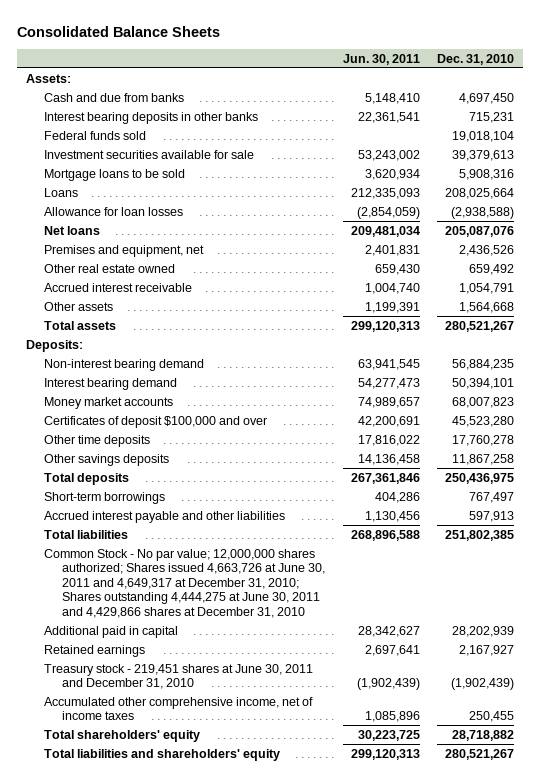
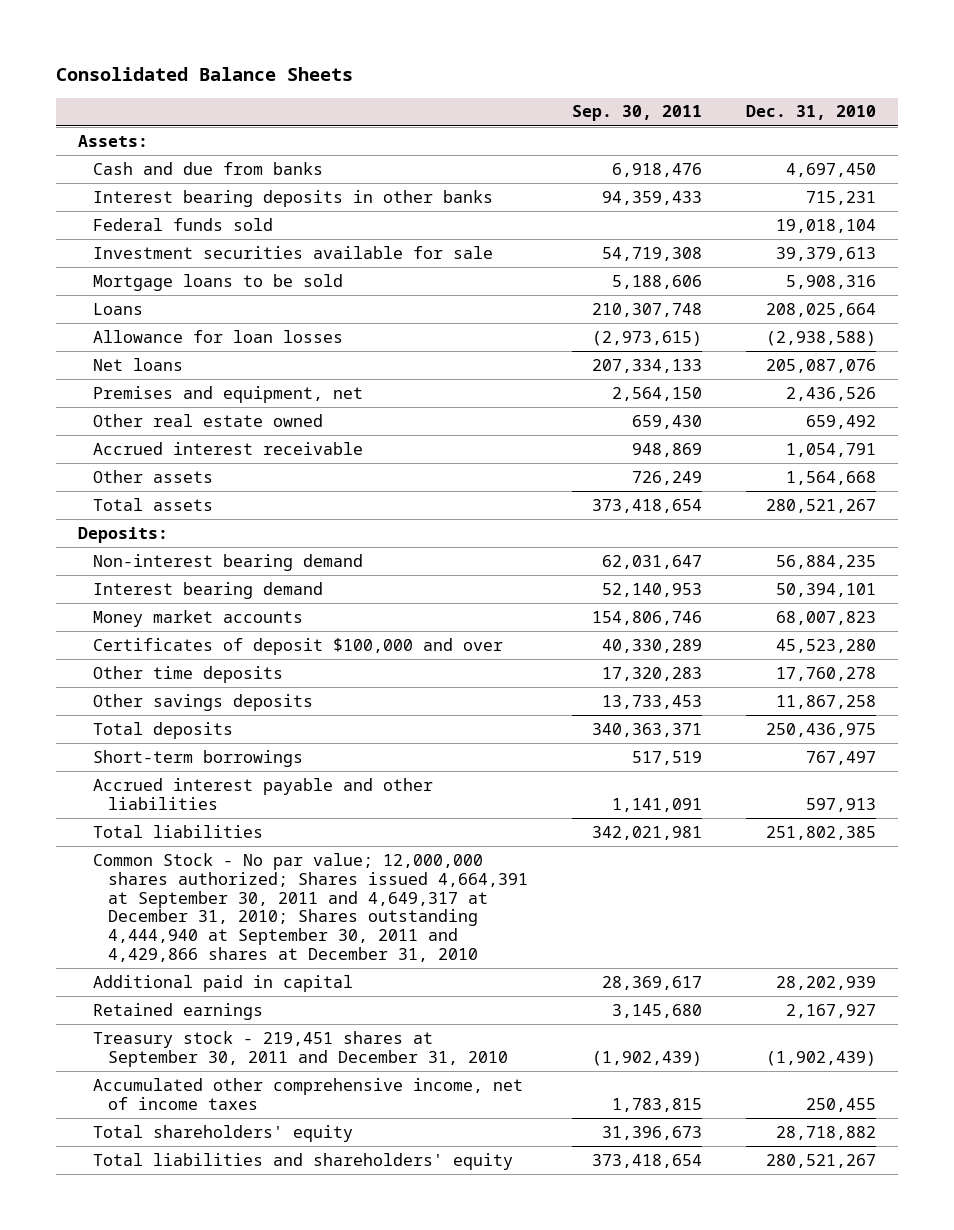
- | Jun. 30, 2011 | Dec. 31, 2010
+ | Sep. 30, 2011 | Dec. 31, 2010
- Common Stock - No par value; 12,000,000 shares authorized; Shares issued 4,663,726 at June 30, 2011 and 4,649,317 at December 31, 2010; Shares outstanding 4,444,275 at June 30, 2011 and 4,429,866 shares at December 31, 2010
+ Common Stock - No par value; 12,000,000 shares authorized; Shares issued 4,664,391 at September 30, 2011 and 4,649,317 at December 31, 2010; Shares outstanding 4,444,940 at September 30, 2011 and 4,429,866 shares at December 31, 2010
- Treasury stock - 219,451 shares at June 30, 2011 and December 31, 2010 | (1,902,439) | (1,902,439)
+ Treasury stock - 219,451 shares at September 30, 2011 and December 31, 2010 | (1,902,439) | (1,902,439)

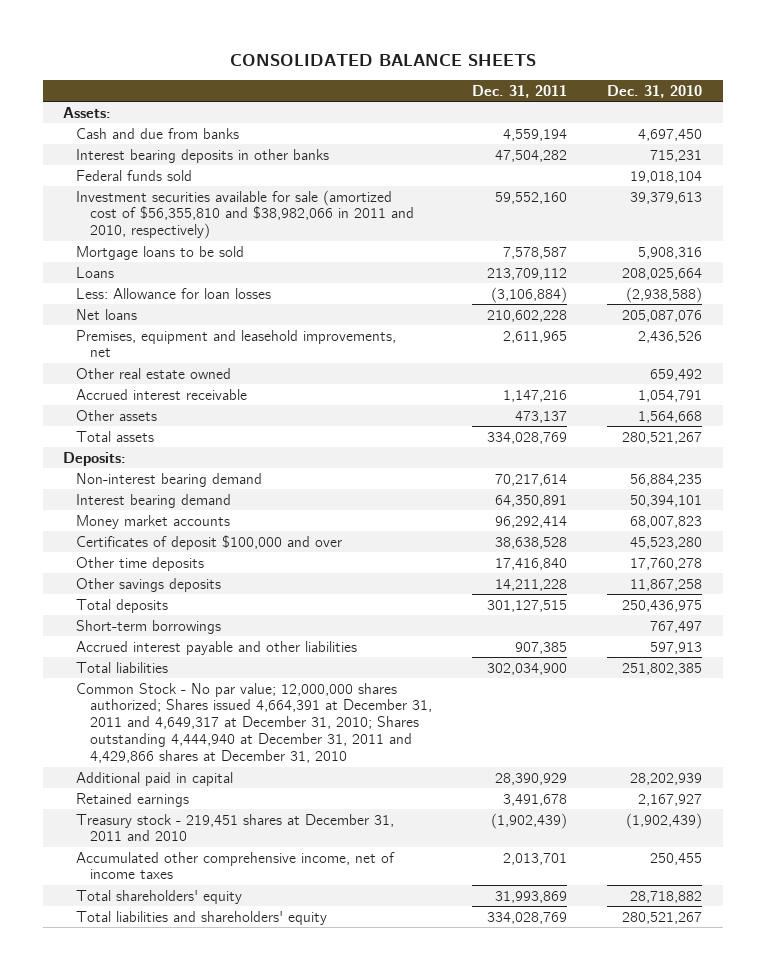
- Consolidated Balance Sheets
+ CONSOLIDATED BALANCE SHEETS
- | Sep. 30, 2011 | Dec. 31, 2010
+ | Dec. 31, 2011 | Dec. 31, 2010
- Investment securities available for sale | 54,719,308 | 39,379,613
+ Investment securities available for sale (amortized cost of $56,355,810 and $38,982,066 in 2011 and 2010, respectively) | 59,552,160 | 39,379,613
- Allowance for loan losses | (2,973,615) | (2,938,588)
+ Less: Allowance for loan losses | (3,106,884) | (2,938,588)
- Premises and equipment, net | 2,564,150 | 2,436,526
+ Premises, equipment and leasehold improvements, net | 2,611,965 | 2,436,526
- Common Stock - No par value; 12,000,000 shares authorized; Shares issued 4,664,391 at September 30, 2011 and 4,649,317 at December 31, 2010; Shares outstanding 4,444,940 at September 30, 2011 and 4,429,866 shares at December 31, 2010
+ Common Stock - No par value; 12,000,000 shares authorized; Shares issued 4,664,391 at December 31, 2011 and 4,649,317 at December 31, 2010; Shares outstanding 4,444,940 at December 31, 2011 and 4,429,866 shares at December 31, 2010
- Treasury stock - 219,451 shares at September 30, 2011 and December 31, 2010 | (1,902,439) | (1,902,439)
+ Treasury stock - 219,451 shares at December 31, 2011 and 2010 | (1,902,439) | (1,902,439)

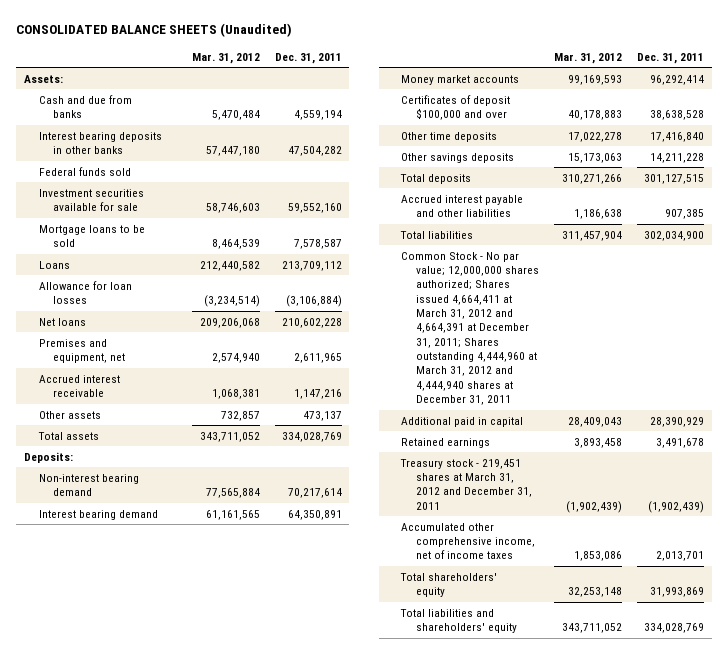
- CONSOLIDATED BALANCE SHEETS
+ CONSOLIDATED BALANCE SHEETS (Unaudited)
- | Dec. 31, 2011 | Dec. 31, 2010
+ | Mar. 31, 2012 | Dec. 31, 2011
- Investment securities available for sale (amortized cost of $56,355,810 and $38,982,066 in 2011 and 2010, respectively) | 59,552,160 | 39,379,613
+ Investment securities available for sale | 58,746,603 | 59,552,160
- Less: Allowance for loan losses | (3,106,884) | (2,938,588)
+ Allowance for loan losses | (3,234,514) | (3,106,884)
- Premises, equipment and leasehold improvements, net | 2,611,965 | 2,436,526
- Other real estate owned | | 659,492
+ Premises and equipment, net | 2,574,940 | 2,611,965
- Short-term borrowings | | 767,497
- Common Stock - No par value; 12,000,000 shares authorized; Shares issued 4,664,391 at December 31, 2011 and 4,649,317 at December 31, 2010; Shares outstanding 4,444,940 at December 31, 2011 and 4,429,866 shares at December 31, 2010
+ Common Stock - No par value; 12,000,000 shares authorized; Shares issued 4,664,411 at March 31, 2012 and 4,664,391 at December 31, 2011; Shares outstanding 4,444,960 at March 31, 2012 and 4,444,940 shares at December 31, 2011
- Treasury stock - 219,451 shares at December 31, 2011 and 2010 | (1,902,439) | (1,902,439)
+ Treasury stock - 219,451 shares at March 31, 2012 and December 31, 2011 | (1,902,439) | (1,902,439)

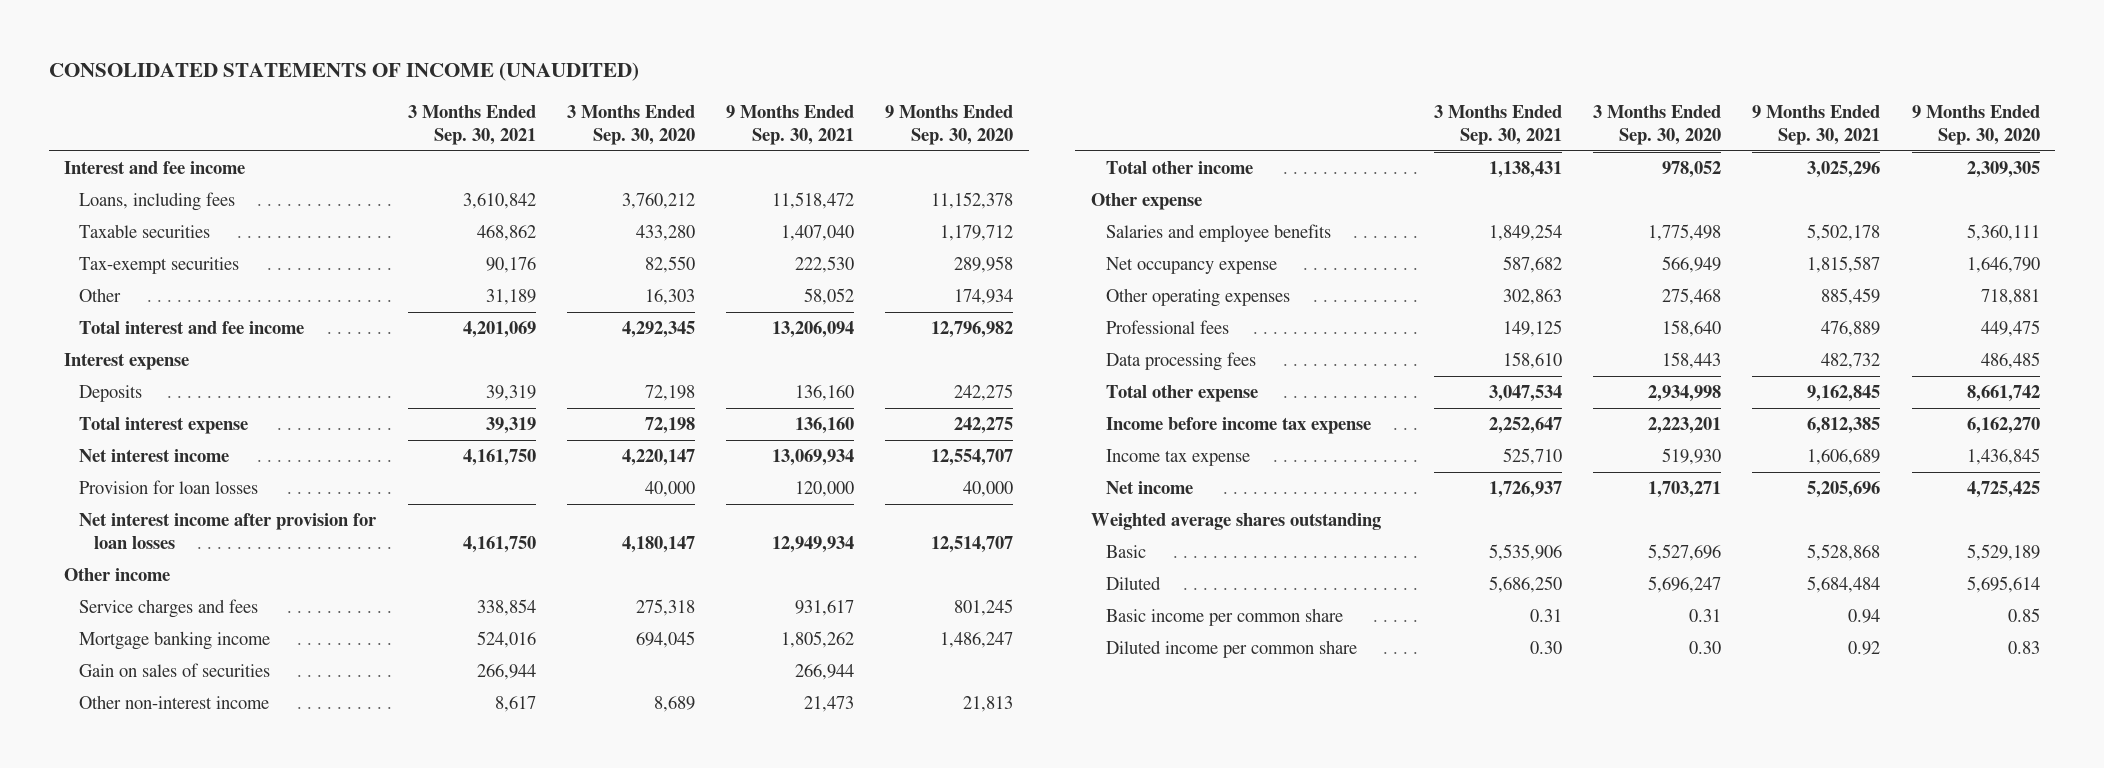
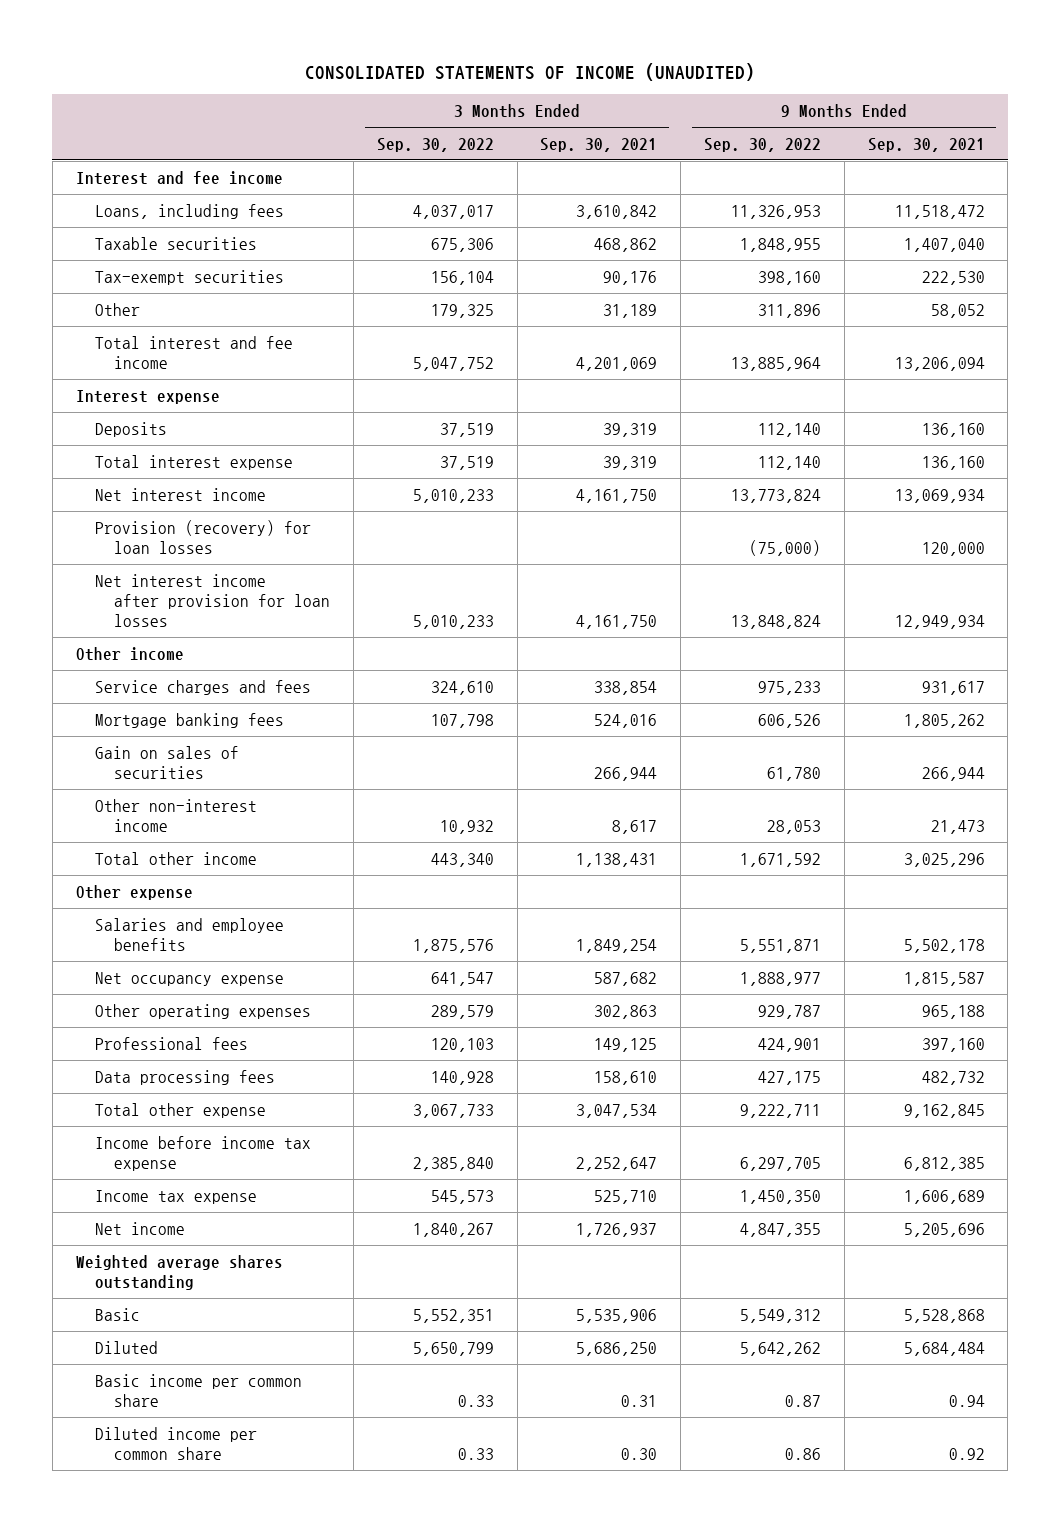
- | 3 Months Ended Sep. 30, 2021 | 3 Months Ended Sep. 30, 2020 | 9 Months Ended Sep. 30, 2021 | 9 Months Ended Sep. 30, 2020
+ | 3 Months Ended Sep. 30, 2022 | 3 Months Ended Sep. 30, 2021 | 9 Months Ended Sep. 30, 2022 | 9 Months Ended Sep. 30, 2021
- Provision for loan losses | | 40,000 | 120,000 | 40,000
+ Provision (recovery) for loan losses | | | (75,000) | 120,000
- Mortgage banking income | 524,016 | 694,045 | 1,805,262 | 1,486,247
+ Mortgage banking fees | 107,798 | 524,016 | 606,526 | 1,805,262
- Other operating expenses | 302,863 | 275,468 | 885,459 | 718,881
- Professional fees | 149,125 | 158,640 | 476,889 | 449,475
+ Other operating expenses | 289,579 | 302,863 | 929,787 | 965,188
+ Professional fees | 120,103 | 149,125 | 424,901 | 397,160

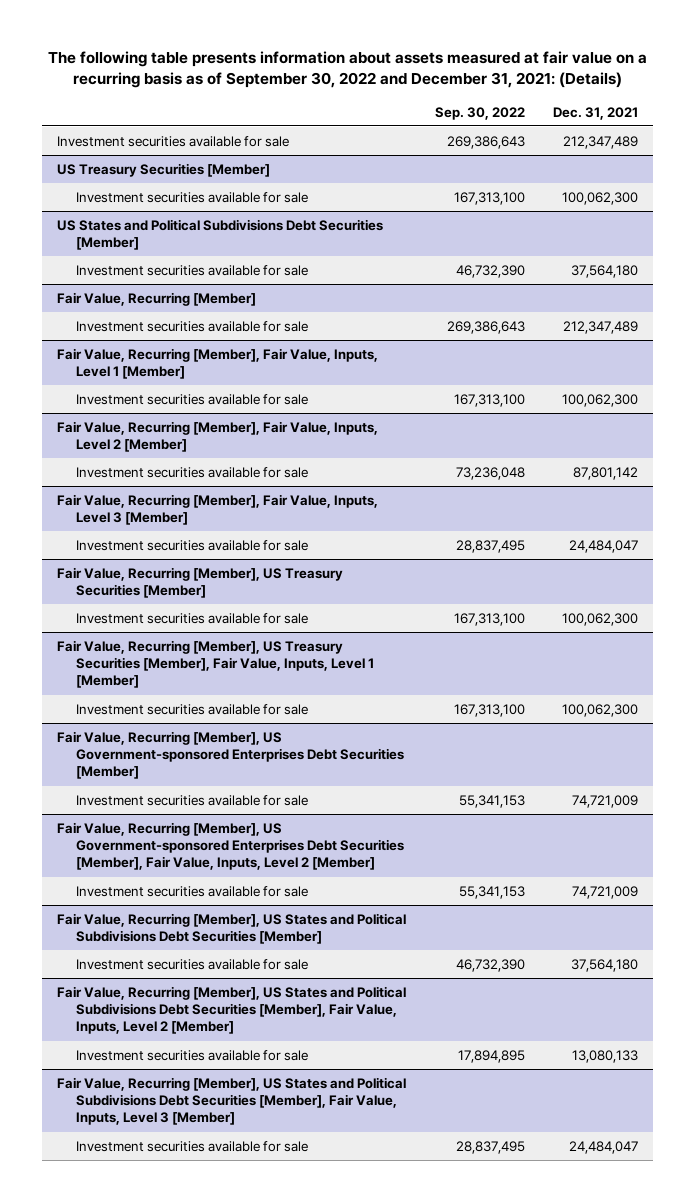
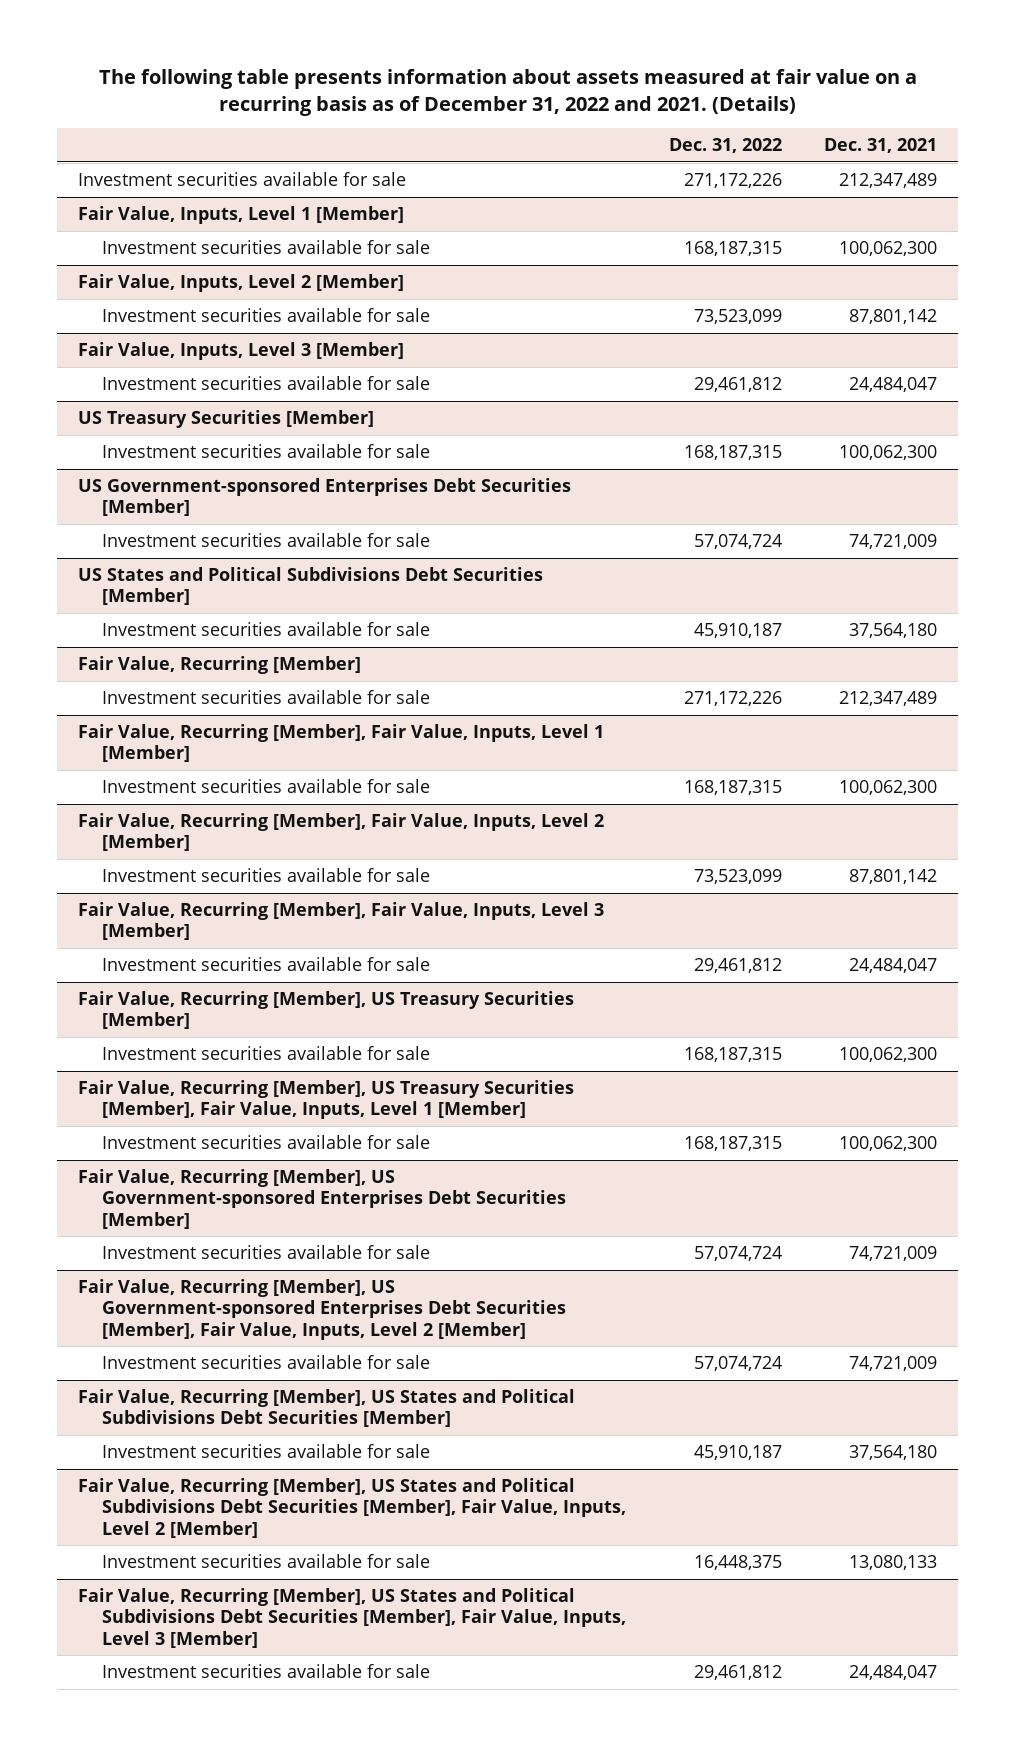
- The following table presents information about assets measured at fair value on a recurring basis as of September 30, 2022 and December 31, 2021: (Details)
+ The following table presents information about assets measured at fair value on a recurring basis as of December 31, 2022 and 2021. (Details)
- | Sep. 30, 2022 | Dec. 31, 2021
+ | Dec. 31, 2022 | Dec. 31, 2021
+ Fair Value, Inputs, Level 1 [Member]
+ Investment securities available for sale | 168,187,315 | 100,062,300
+ Fair Value, Inputs, Level 2 [Member]
+ Investment securities available for sale | 73,523,099 | 87,801,142
+ Fair Value, Inputs, Level 3 [Member]
+ Investment securities available for sale | 29,461,812 | 24,484,047
+ US Government-sponsored Enterprises Debt Securities [Member]
+ Investment securities available for sale | 57,074,724 | 74,721,009

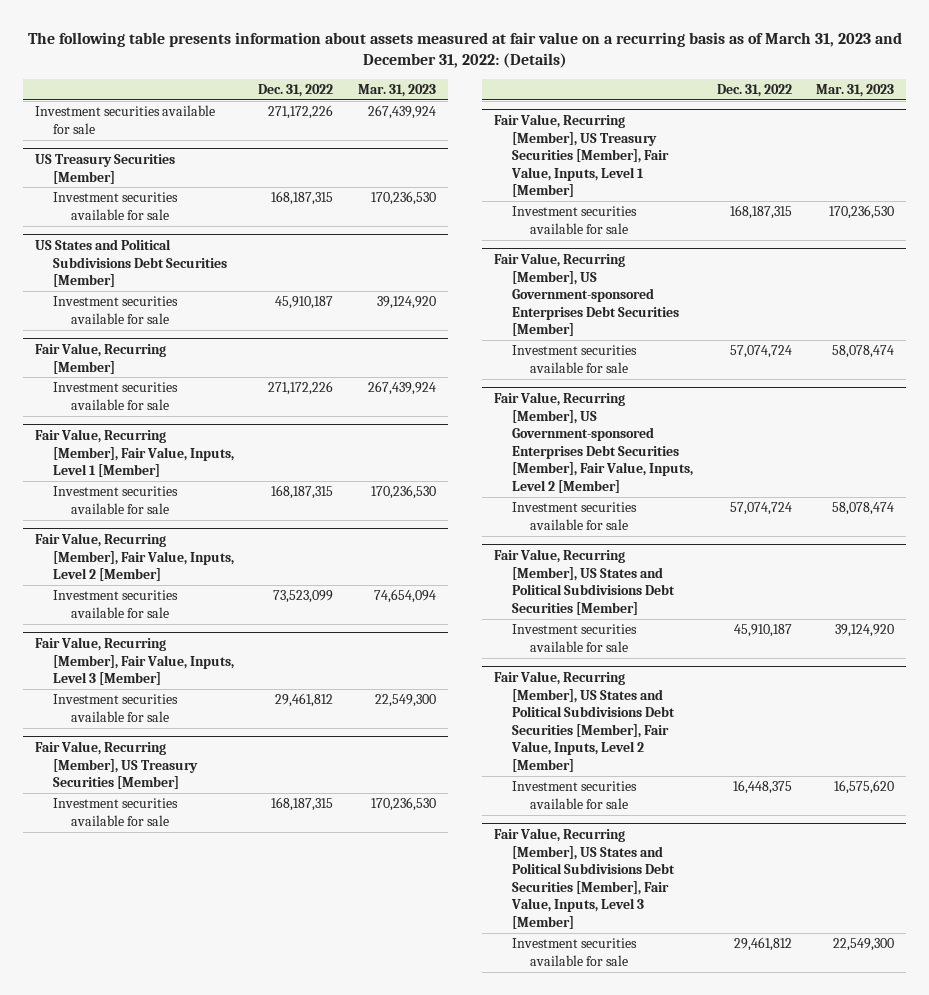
- The following table presents information about assets measured at fair value on a recurring basis as of December 31, 2022 and 2021. (Details)
+ The following table presents information about assets measured at fair value on a recurring basis as of March 31, 2023 and December 31, 2022: (Details)
- | Dec. 31, 2022 | Dec. 31, 2021
+ | Dec. 31, 2022 | Mar. 31, 2023
- Fair Value, Inputs, Level 1 [Member]
- Investment securities available for sale | 168,187,315 | 100,062,300
- Fair Value, Inputs, Level 2 [Member]
- Investment securities available for sale | 73,523,099 | 87,801,142
- Fair Value, Inputs, Level 3 [Member]
- Investment securities available for sale | 29,461,812 | 24,484,047
- US Government-sponsored Enterprises Debt Securities [Member]
- Investment securities available for sale | 57,074,724 | 74,721,009

